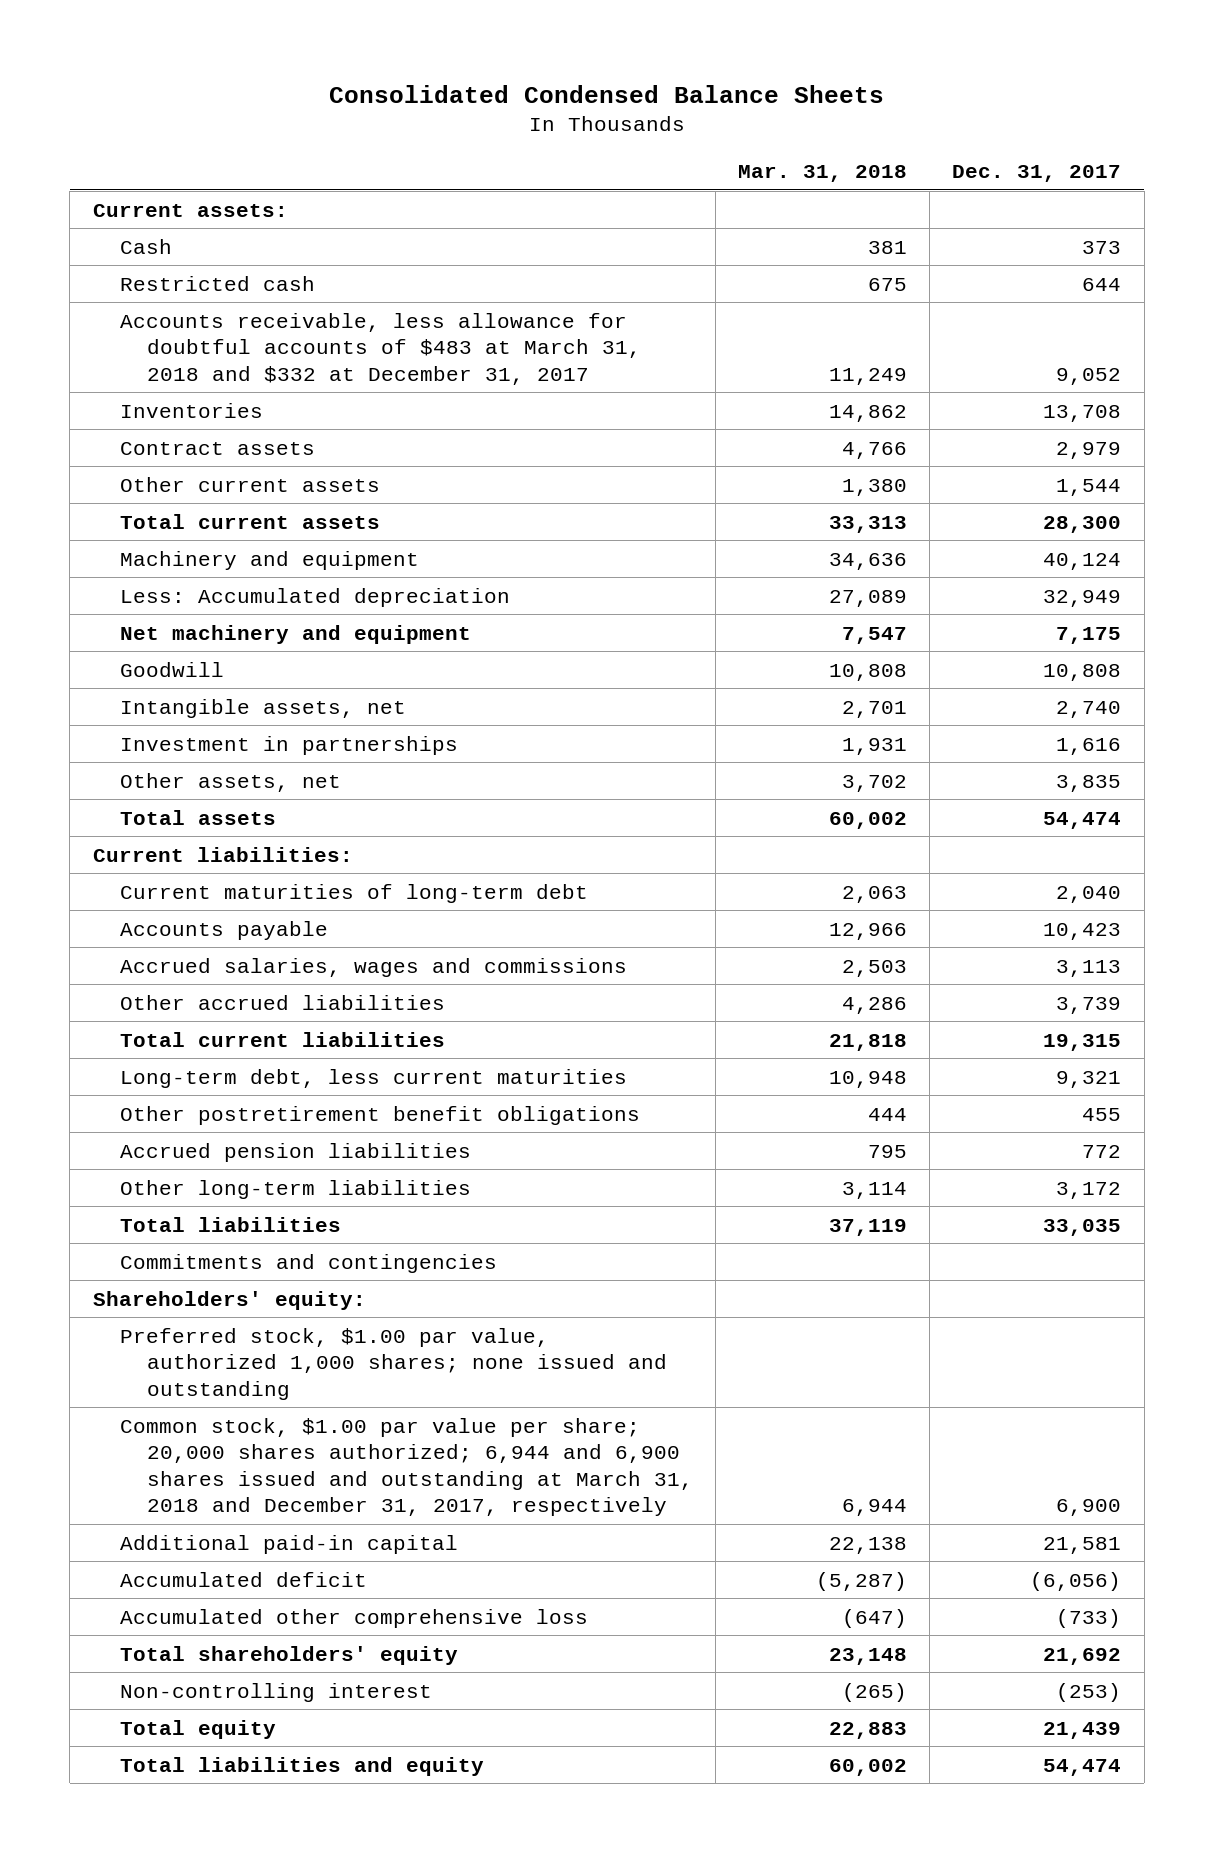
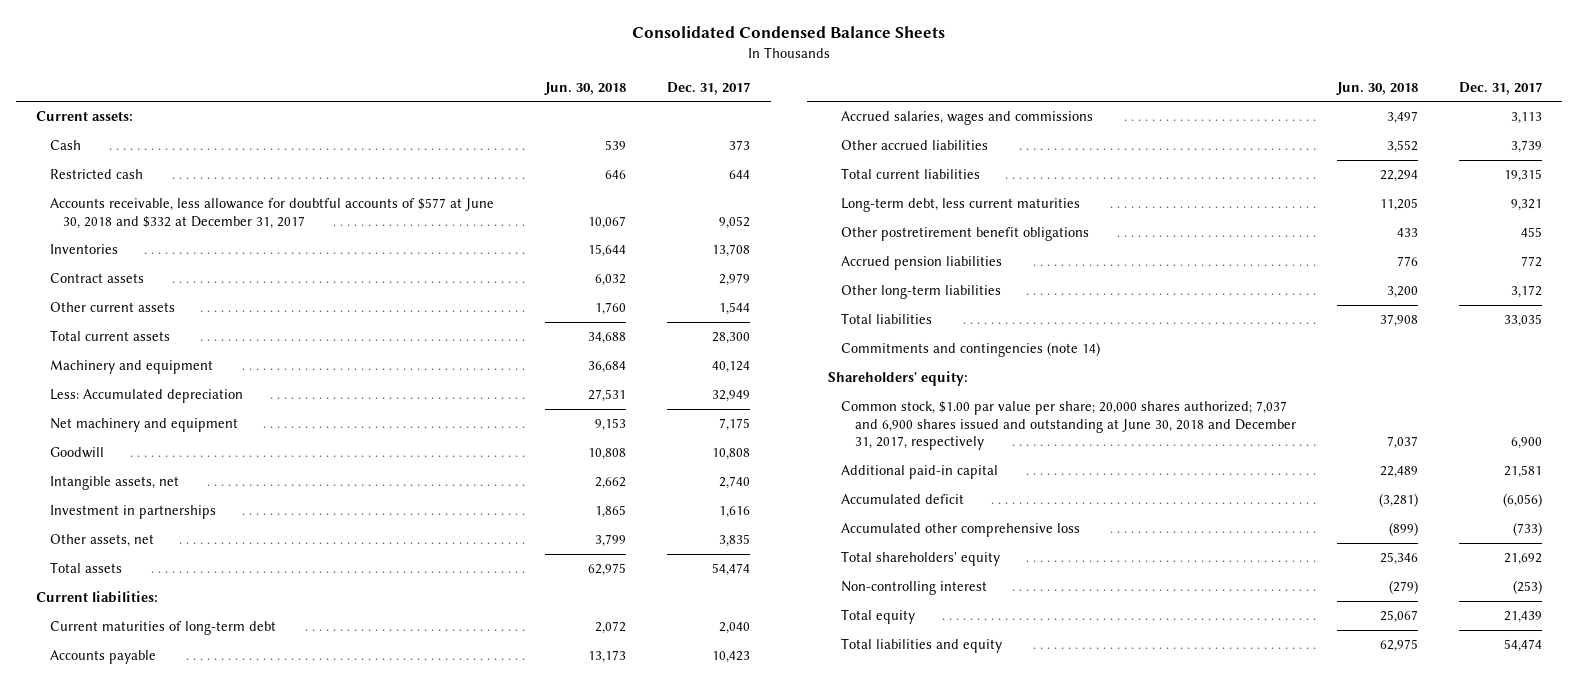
- | Mar. 31, 2018 | Dec. 31, 2017
+ | Jun. 30, 2018 | Dec. 31, 2017
- Accounts receivable, less allowance for doubtful accounts of $483 at March 31, 2018 and $332 at December 31, 2017 | 11,249 | 9,052
+ Accounts receivable, less allowance for doubtful accounts of $577 at June 30, 2018 and $332 at December 31, 2017 | 10,067 | 9,052
- Commitments and contingencies
+ Commitments and contingencies (note 14)
- Preferred stock, $1.00 par value, authorized 1,000 shares; none issued and outstanding
- Common stock, $1.00 par value per share; 20,000 shares authorized; 6,944 and 6,900 shares issued and outstanding at March 31, 2018 and December 31, 2017, respectively | 6,944 | 6,900
+ Common stock, $1.00 par value per share; 20,000 shares authorized; 7,037 and 6,900 shares issued and outstanding at June 30, 2018 and December 31, 2017, respectively | 7,037 | 6,900

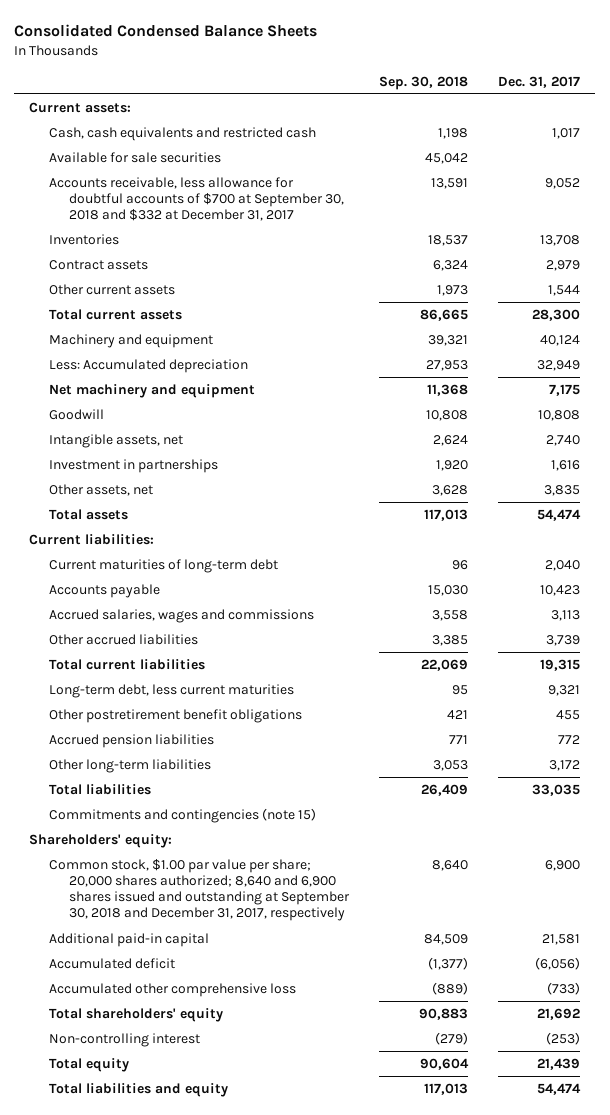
- | Jun. 30, 2018 | Dec. 31, 2017
+ | Sep. 30, 2018 | Dec. 31, 2017
- Cash | 539 | 373
- Restricted cash | 646 | 644
- Accounts receivable, less allowance for doubtful accounts of $577 at June 30, 2018 and $332 at December 31, 2017 | 10,067 | 9,052
+ Cash, cash equivalents and restricted cash | 1,198 | 1,017
+ Available for sale securities | 45,042 |
+ Accounts receivable, less allowance for doubtful accounts of $700 at September 30, 2018 and $332 at December 31, 2017 | 13,591 | 9,052
- Commitments and contingencies (note 14)
+ Commitments and contingencies (note 15)
- Common stock, $1.00 par value per share; 20,000 shares authorized; 7,037 and 6,900 shares issued and outstanding at June 30, 2018 and December 31, 2017, respectively | 7,037 | 6,900
+ Common stock, $1.00 par value per share; 20,000 shares authorized; 8,640 and 6,900 shares issued and outstanding at September 30, 2018 and December 31, 2017, respectively | 8,640 | 6,900

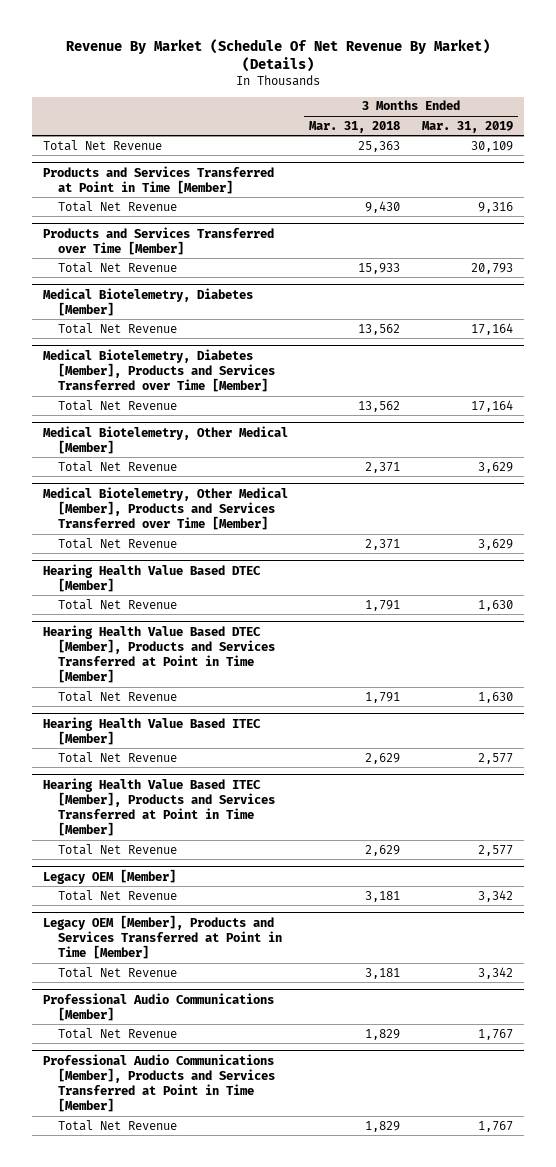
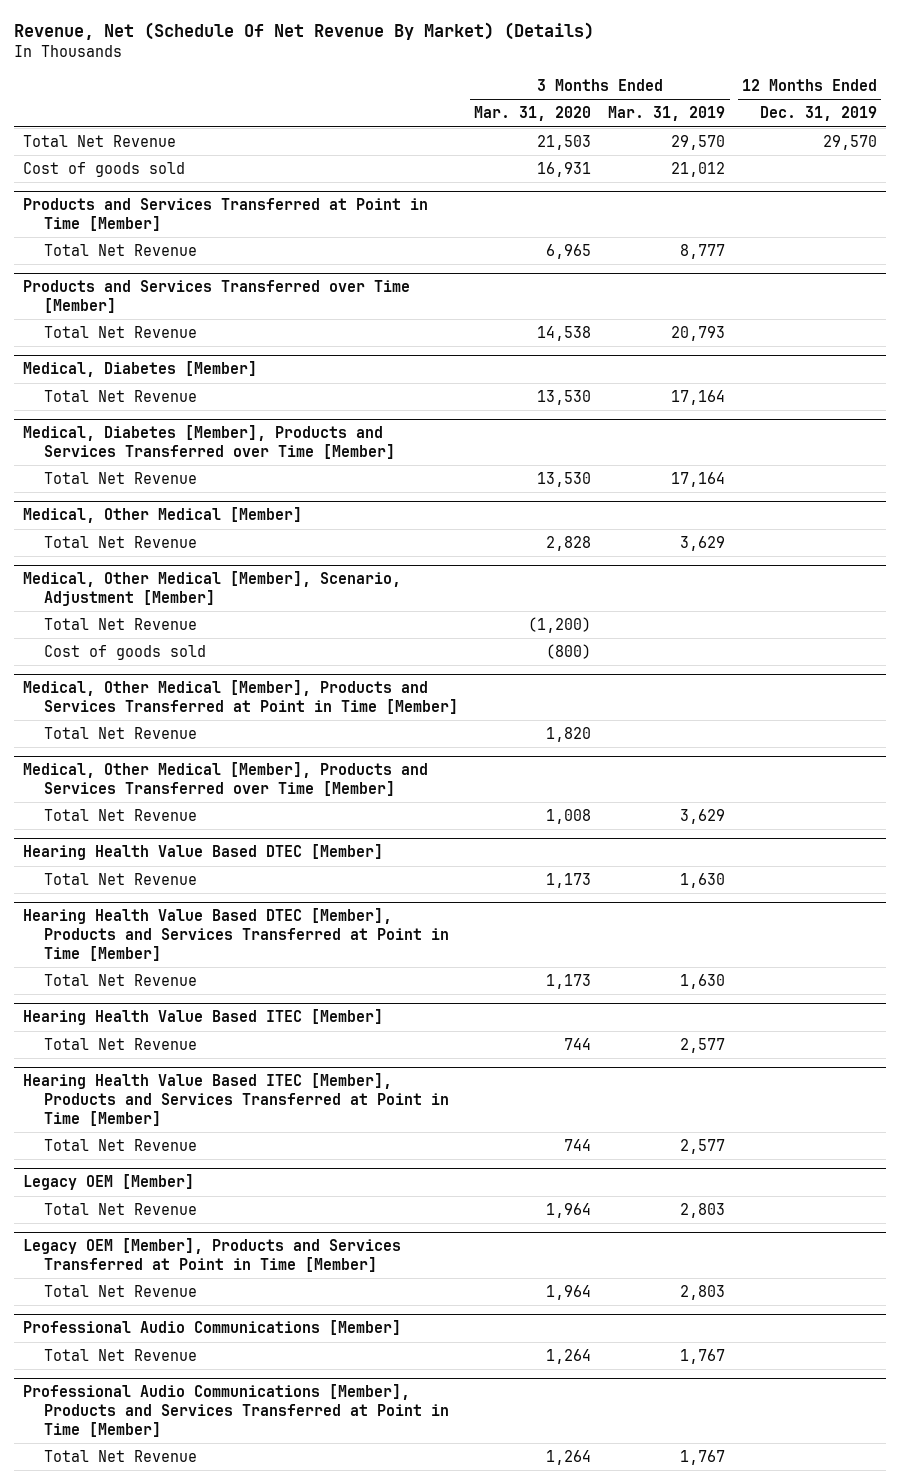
- Revenue By Market (Schedule Of Net Revenue By Market) (Details)
+ Revenue, Net (Schedule Of Net Revenue By Market) (Details)
- | 3 Months Ended Mar. 31, 2018 | 3 Months Ended Mar. 31, 2019
+ | 3 Months Ended Mar. 31, 2020 | 3 Months Ended Mar. 31, 2019 | 12 Months Ended Dec. 31, 2019
- Total Net Revenue | 25,363 | 30,109
+ Total Net Revenue | 21,503 | 29,570 | 29,570
+ Cost of goods sold | 16,931 | 21,012 |
@ Products and Services Transferred at Point in Time [Member]
- Total Net Revenue | 9,430 | 9,316
+ Total Net Revenue | 6,965 | 8,777 |
- Medical Biotelemetry, Diabetes [Member]
+ Medical, Diabetes [Member]
- Medical Biotelemetry, Diabetes [Member], Products and Services Transferred over Time [Member]
+ Medical, Diabetes [Member], Products and Services Transferred over Time [Member]
- Medical Biotelemetry, Other Medical [Member]
+ Medical, Other Medical [Member]
- Medical Biotelemetry, Other Medical [Member], Products and Services Transferred over Time [Member]
+ Medical, Other Medical [Member], Scenario, Adjustment [Member]
+ Total Net Revenue | (1,200) | |
+ Cost of goods sold | (800) | |
+ Medical, Other Medical [Member], Products and Services Transferred at Point in Time [Member]
+ Total Net Revenue | 1,820 | |
+ Medical, Other Medical [Member], Products and Services Transferred over Time [Member]
@ Legacy OEM [Member]
- Total Net Revenue | 3,181 | 3,342
+ Total Net Revenue | 1,964 | 2,803 |
@ Legacy OEM [Member], Products and Services Transferred at Point in Time [Member]
- Total Net Revenue | 3,181 | 3,342
+ Total Net Revenue | 1,964 | 2,803 |

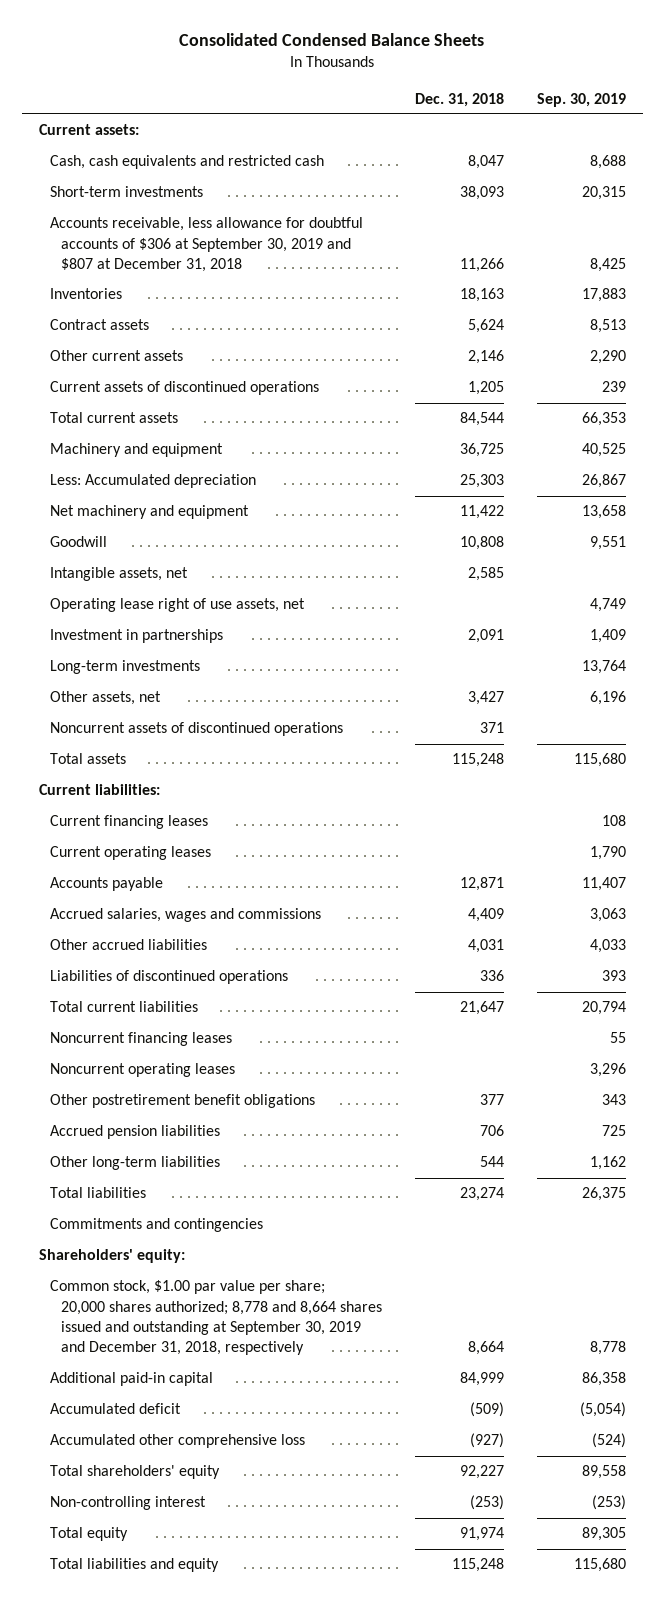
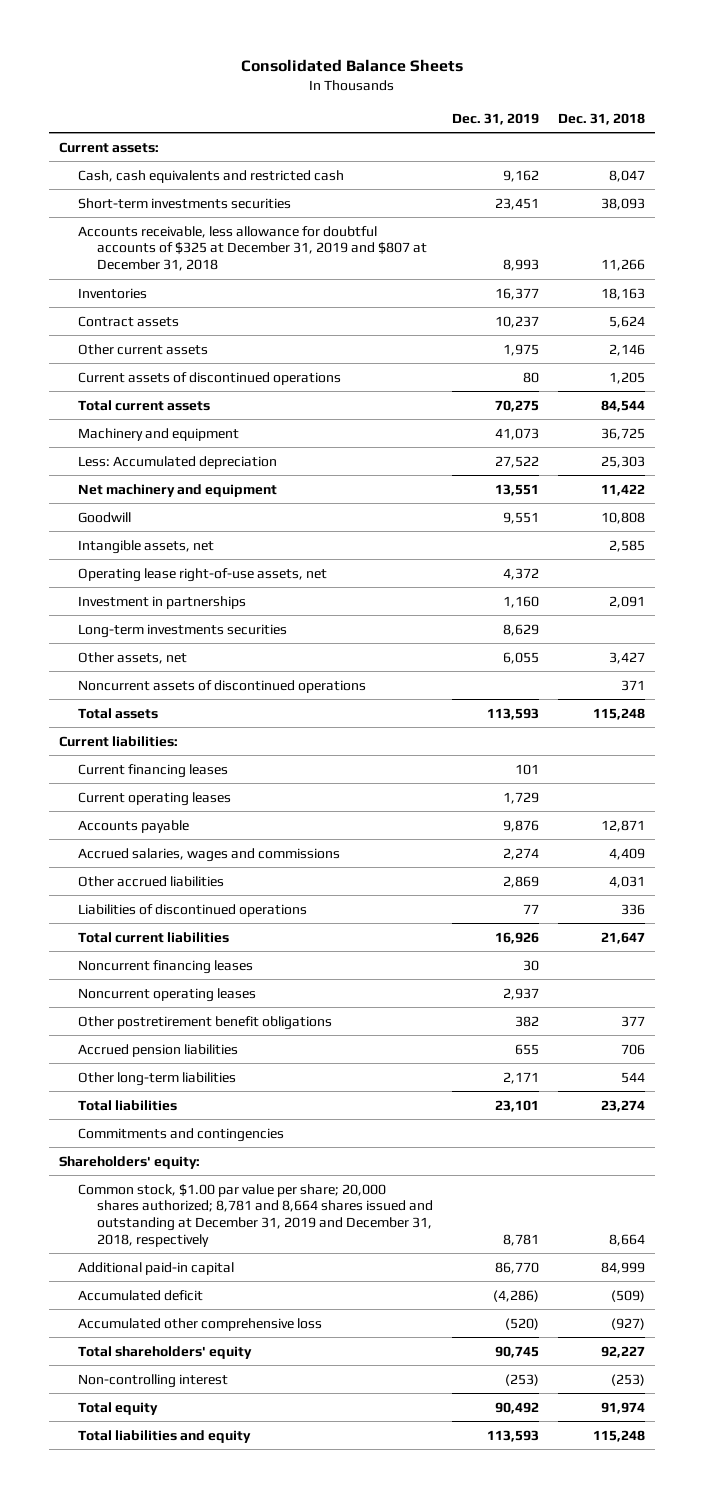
- Consolidated Condensed Balance Sheets
+ Consolidated Balance Sheets
- | Dec. 31, 2018 | Sep. 30, 2019
+ | Dec. 31, 2019 | Dec. 31, 2018
- Short-term investments | 38,093 | 20,315
- Accounts receivable, less allowance for doubtful accounts of $306 at September 30, 2019 and $807 at December 31, 2018 | 11,266 | 8,425
+ Short-term investments securities | 23,451 | 38,093
+ Accounts receivable, less allowance for doubtful accounts of $325 at December 31, 2019 and $807 at December 31, 2018 | 8,993 | 11,266
- Operating lease right of use assets, net | | 4,749
+ Operating lease right-of-use assets, net | 4,372 |
- Long-term investments | | 13,764
+ Long-term investments securities | 8,629 |
- Common stock, $1.00 par value per share; 20,000 shares authorized; 8,778 and 8,664 shares issued and outstanding at September 30, 2019 and December 31, 2018, respectively | 8,664 | 8,778
+ Common stock, $1.00 par value per share; 20,000 shares authorized; 8,781 and 8,664 shares issued and outstanding at December 31, 2019 and December 31, 2018, respectively | 8,781 | 8,664

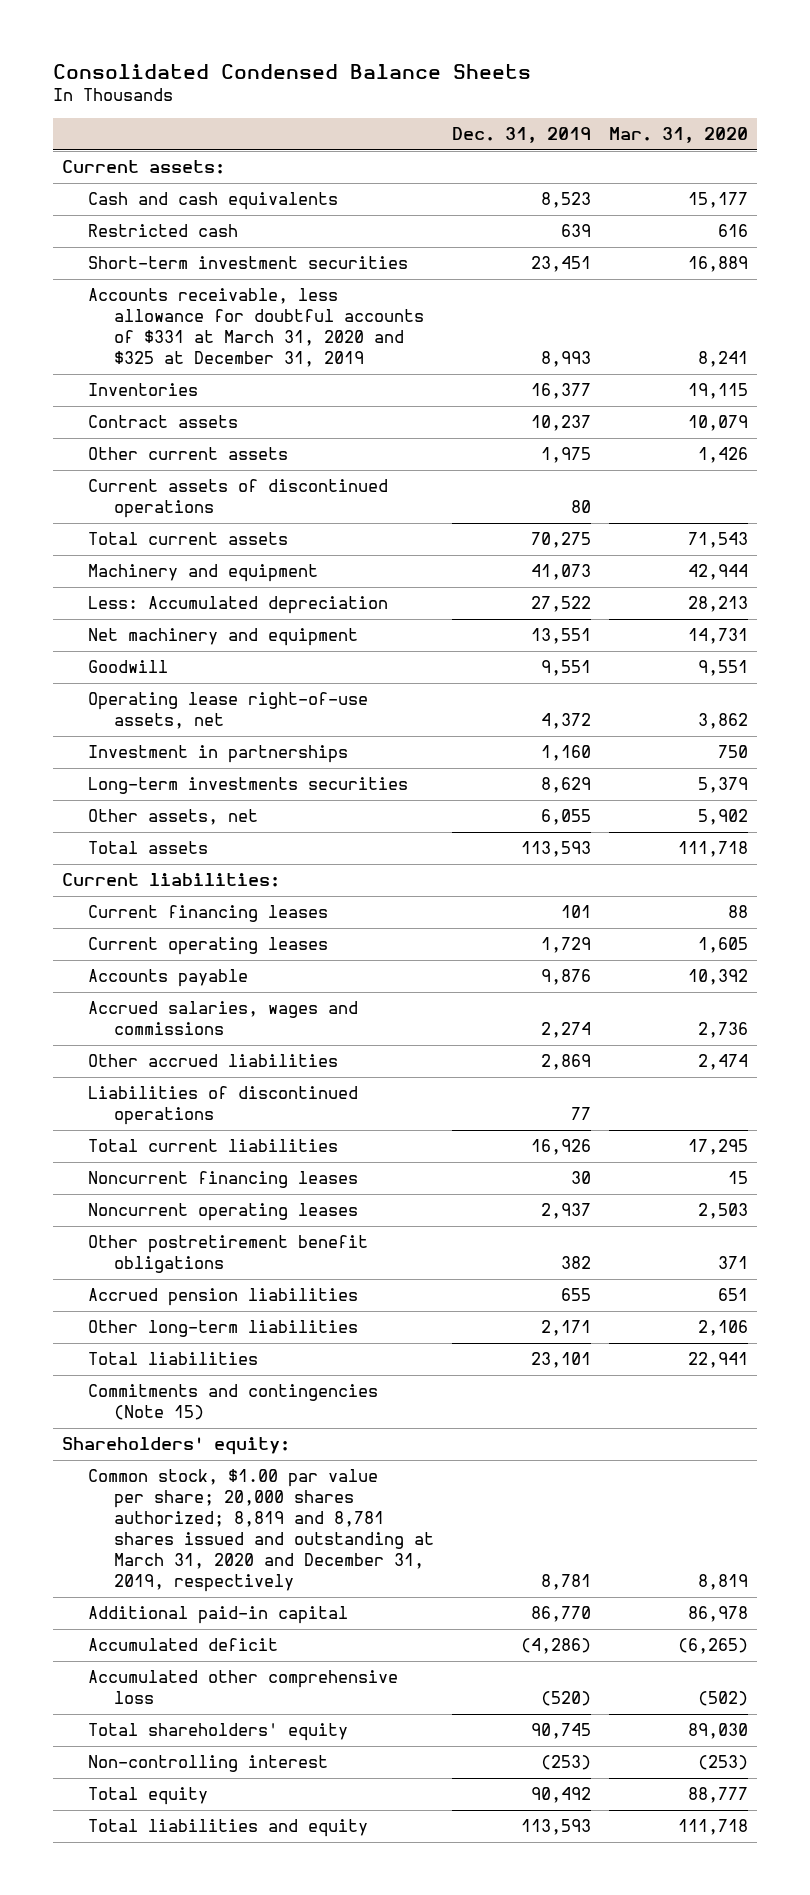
- Consolidated Balance Sheets
+ Consolidated Condensed Balance Sheets
- | Dec. 31, 2019 | Dec. 31, 2018
+ | Dec. 31, 2019 | Mar. 31, 2020
- Cash, cash equivalents and restricted cash | 9,162 | 8,047
- Short-term investments securities | 23,451 | 38,093
- Accounts receivable, less allowance for doubtful accounts of $325 at December 31, 2019 and $807 at December 31, 2018 | 8,993 | 11,266
+ Cash and cash equivalents | 8,523 | 15,177
+ Restricted cash | 639 | 616
+ Short-term investment securities | 23,451 | 16,889
+ Accounts receivable, less allowance for doubtful accounts of $331 at March 31, 2020 and $325 at December 31, 2019 | 8,993 | 8,241
- Intangible assets, net | | 2,585
- Noncurrent assets of discontinued operations | | 371
- Commitments and contingencies
+ Commitments and contingencies (Note 15)
- Common stock, $1.00 par value per share; 20,000 shares authorized; 8,781 and 8,664 shares issued and outstanding at December 31, 2019 and December 31, 2018, respectively | 8,781 | 8,664
+ Common stock, $1.00 par value per share; 20,000 shares authorized; 8,819 and 8,781 shares issued and outstanding at March 31, 2020 and December 31, 2019, respectively | 8,781 | 8,819

